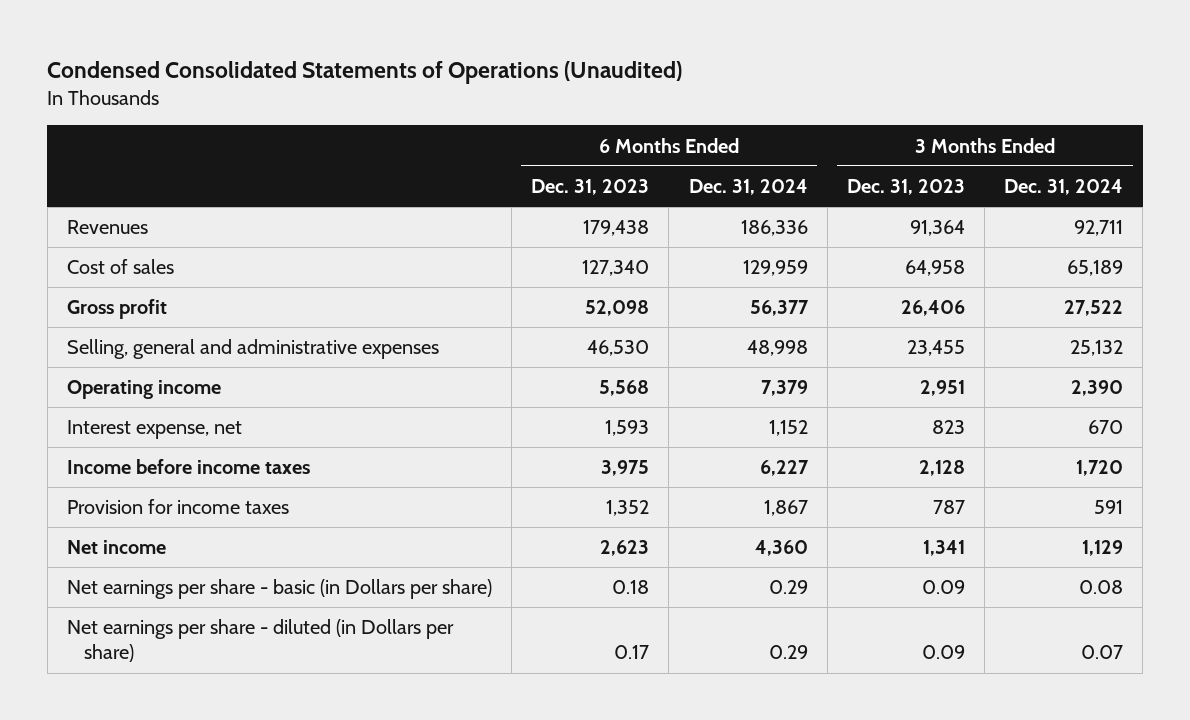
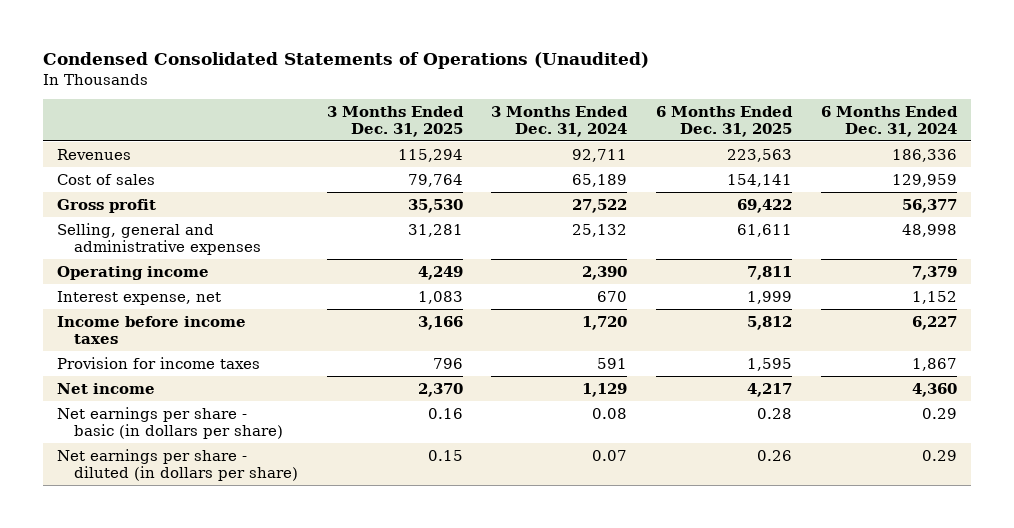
- | 6 Months Ended Dec. 31, 2023 | 6 Months Ended Dec. 31, 2024 | 3 Months Ended Dec. 31, 2023 | 3 Months Ended Dec. 31, 2024
+ | 3 Months Ended Dec. 31, 2025 | 3 Months Ended Dec. 31, 2024 | 6 Months Ended Dec. 31, 2025 | 6 Months Ended Dec. 31, 2024
- Net earnings per share - basic (in Dollars per share) | 0.18 | 0.29 | 0.09 | 0.08
- Net earnings per share - diluted (in Dollars per share) | 0.17 | 0.29 | 0.09 | 0.07
+ Net earnings per share - basic (in dollars per share) | 0.16 | 0.08 | 0.28 | 0.29
+ Net earnings per share - diluted (in dollars per share) | 0.15 | 0.07 | 0.26 | 0.29

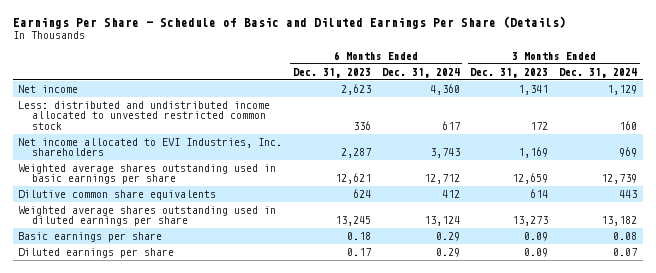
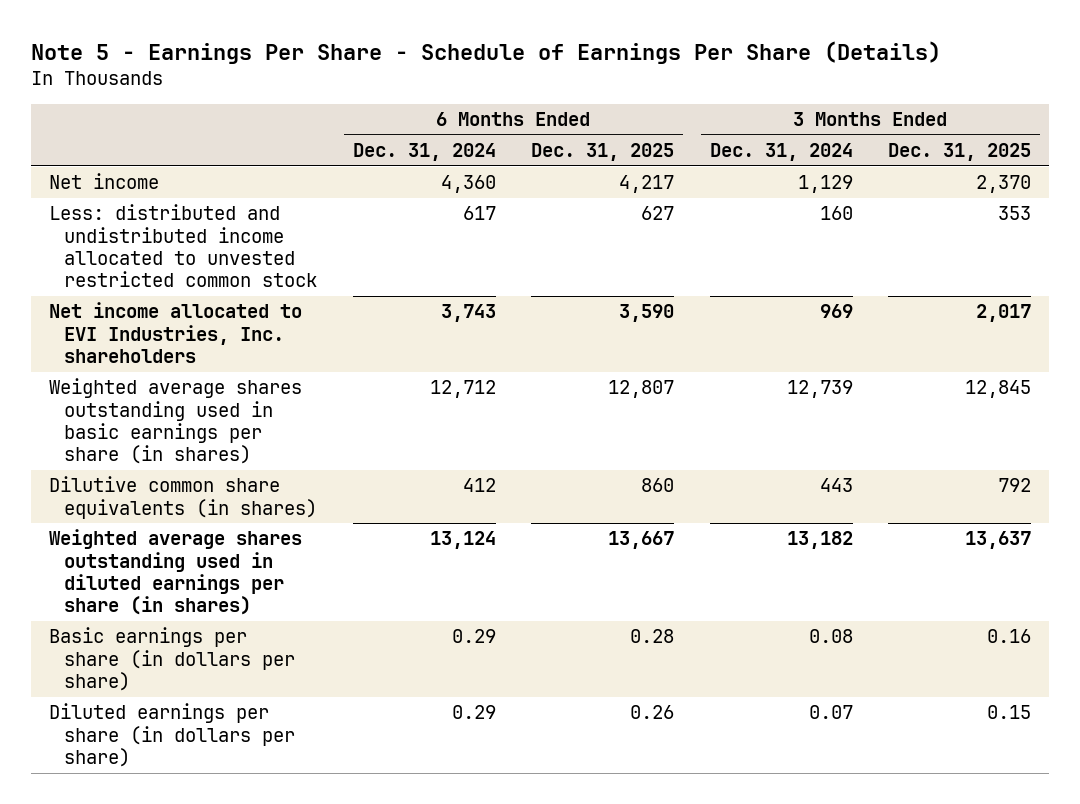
- Earnings Per Share - Schedule of Basic and Diluted Earnings Per Share (Details)
+ Note 5 - Earnings Per Share - Schedule of Earnings Per Share (Details)
- | 6 Months Ended Dec. 31, 2023 | 6 Months Ended Dec. 31, 2024 | 3 Months Ended Dec. 31, 2023 | 3 Months Ended Dec. 31, 2024
+ | 6 Months Ended Dec. 31, 2024 | 6 Months Ended Dec. 31, 2025 | 3 Months Ended Dec. 31, 2024 | 3 Months Ended Dec. 31, 2025
- Weighted average shares outstanding used in basic earnings per share | 12,621 | 12,712 | 12,659 | 12,739
- Dilutive common share equivalents | 624 | 412 | 614 | 443
- Weighted average shares outstanding used in diluted earnings per share | 13,245 | 13,124 | 13,273 | 13,182
- Basic earnings per share | 0.18 | 0.29 | 0.09 | 0.08
- Diluted earnings per share | 0.17 | 0.29 | 0.09 | 0.07
+ Weighted average shares outstanding used in basic earnings per share (in shares) | 12,712 | 12,807 | 12,739 | 12,845
+ Dilutive common share equivalents (in shares) | 412 | 860 | 443 | 792
+ Weighted average shares outstanding used in diluted earnings per share (in shares) | 13,124 | 13,667 | 13,182 | 13,637
+ Basic earnings per share (in dollars per share) | 0.29 | 0.28 | 0.08 | 0.16
+ Diluted earnings per share (in dollars per share) | 0.29 | 0.26 | 0.07 | 0.15

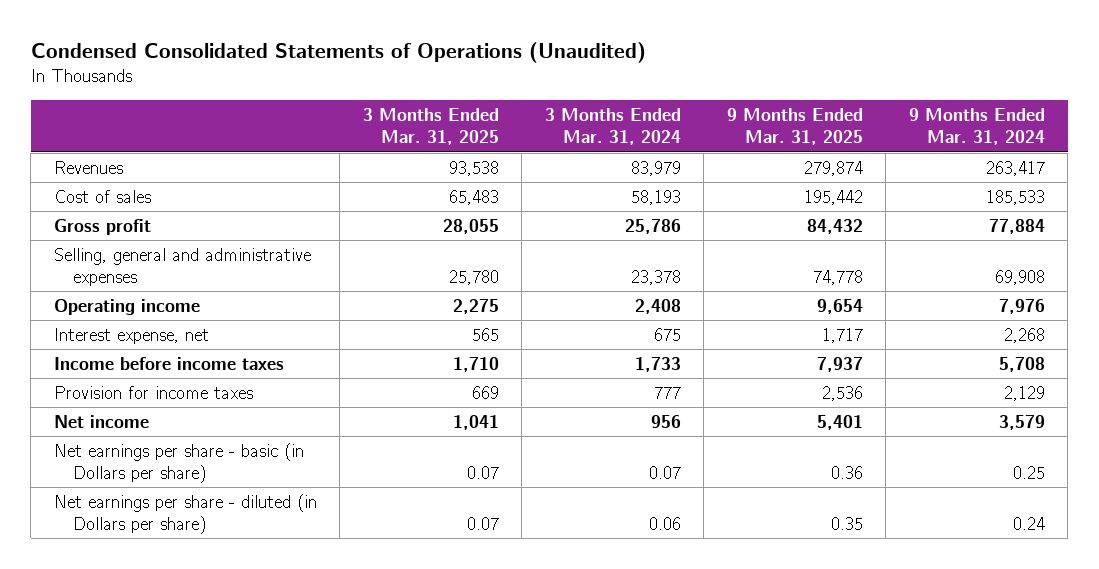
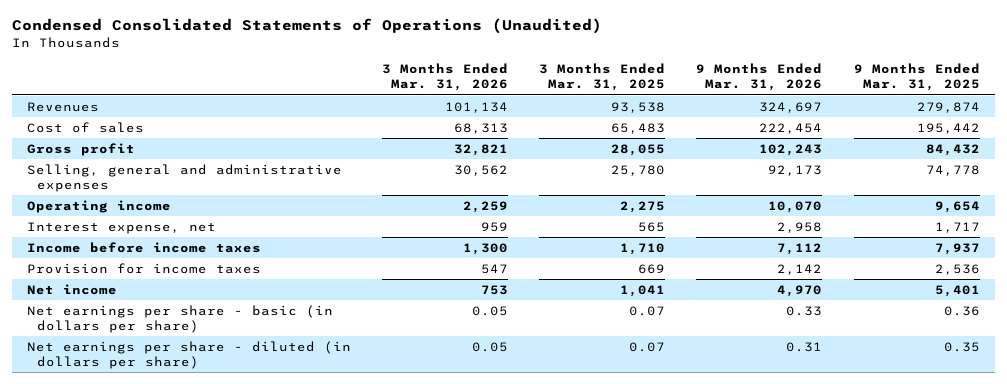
- | 3 Months Ended Mar. 31, 2025 | 3 Months Ended Mar. 31, 2024 | 9 Months Ended Mar. 31, 2025 | 9 Months Ended Mar. 31, 2024
+ | 3 Months Ended Mar. 31, 2026 | 3 Months Ended Mar. 31, 2025 | 9 Months Ended Mar. 31, 2026 | 9 Months Ended Mar. 31, 2025
- Net earnings per share - basic (in Dollars per share) | 0.07 | 0.07 | 0.36 | 0.25
- Net earnings per share - diluted (in Dollars per share) | 0.07 | 0.06 | 0.35 | 0.24
+ Net earnings per share - basic (in dollars per share) | 0.05 | 0.07 | 0.33 | 0.36
+ Net earnings per share - diluted (in dollars per share) | 0.05 | 0.07 | 0.31 | 0.35

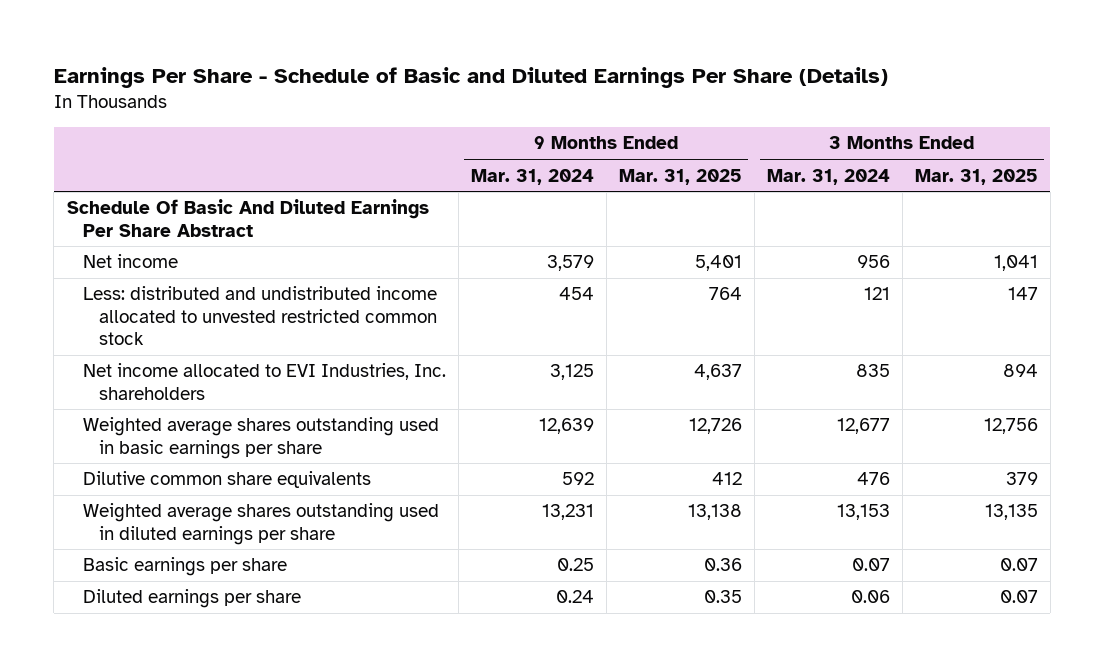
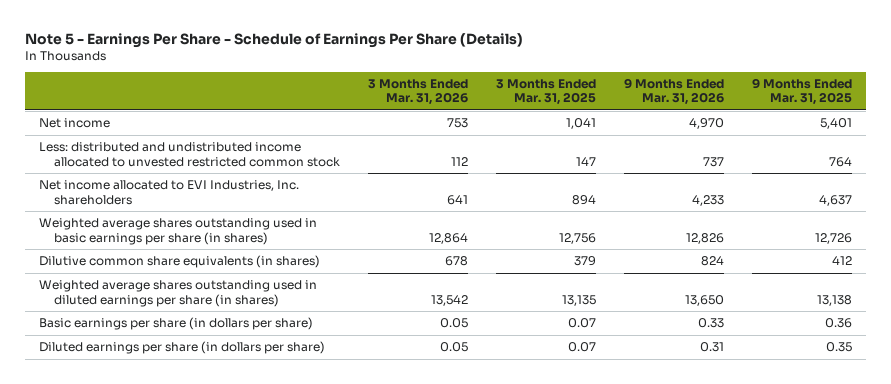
- Earnings Per Share - Schedule of Basic and Diluted Earnings Per Share (Details)
+ Note 5 - Earnings Per Share - Schedule of Earnings Per Share (Details)
- | 9 Months Ended Mar. 31, 2024 | 9 Months Ended Mar. 31, 2025 | 3 Months Ended Mar. 31, 2024 | 3 Months Ended Mar. 31, 2025
+ | 3 Months Ended Mar. 31, 2026 | 3 Months Ended Mar. 31, 2025 | 9 Months Ended Mar. 31, 2026 | 9 Months Ended Mar. 31, 2025
- Schedule Of Basic And Diluted Earnings Per Share Abstract
- Weighted average shares outstanding used in basic earnings per share | 12,639 | 12,726 | 12,677 | 12,756
- Dilutive common share equivalents | 592 | 412 | 476 | 379
- Weighted average shares outstanding used in diluted earnings per share | 13,231 | 13,138 | 13,153 | 13,135
- Basic earnings per share | 0.25 | 0.36 | 0.07 | 0.07
- Diluted earnings per share | 0.24 | 0.35 | 0.06 | 0.07
+ Weighted average shares outstanding used in basic earnings per share (in shares) | 12,864 | 12,756 | 12,826 | 12,726
+ Dilutive common share equivalents (in shares) | 678 | 379 | 824 | 412
+ Weighted average shares outstanding used in diluted earnings per share (in shares) | 13,542 | 13,135 | 13,650 | 13,138
+ Basic earnings per share (in dollars per share) | 0.05 | 0.07 | 0.33 | 0.36
+ Diluted earnings per share (in dollars per share) | 0.05 | 0.07 | 0.31 | 0.35

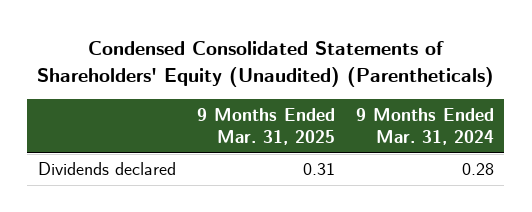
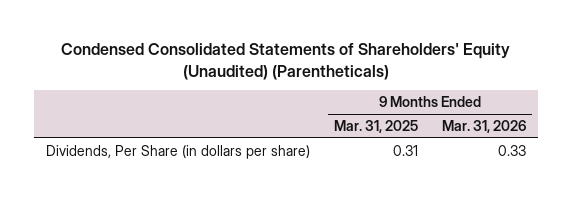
- | 9 Months Ended Mar. 31, 2025 | 9 Months Ended Mar. 31, 2024
+ | 9 Months Ended Mar. 31, 2025 | 9 Months Ended Mar. 31, 2026
- Dividends declared | 0.31 | 0.28
+ Dividends, Per Share (in dollars per share) | 0.31 | 0.33

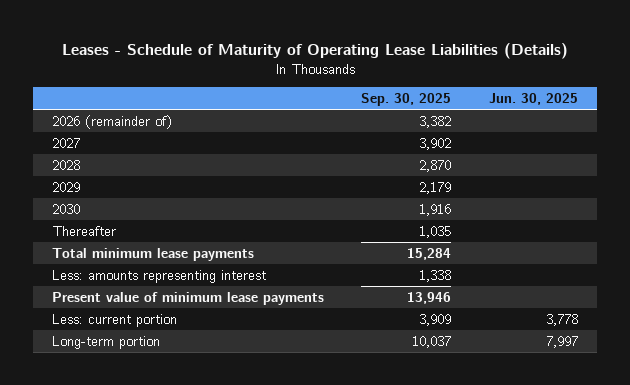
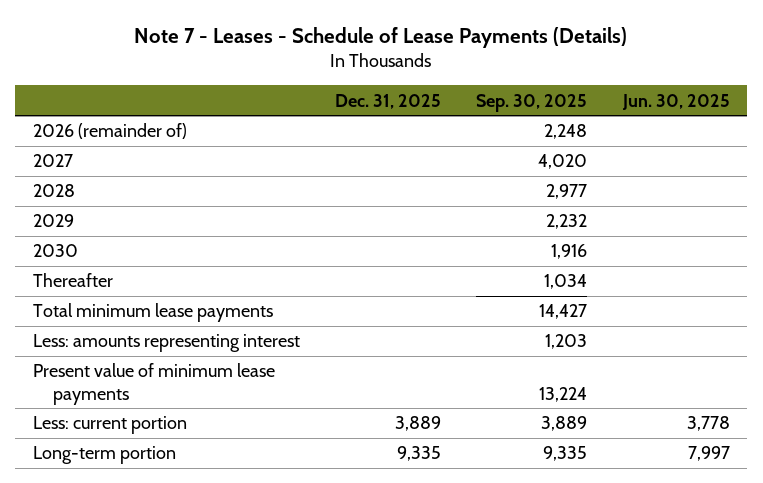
- Leases - Schedule of Maturity of Operating Lease Liabilities (Details)
+ Note 7 - Leases - Schedule of Lease Payments (Details)
- | Sep. 30, 2025 | Jun. 30, 2025
+ | Dec. 31, 2025 | Sep. 30, 2025 | Jun. 30, 2025
- 2026 (remainder of) | 3,382 |
- 2027 | 3,902 |
- 2028 | 2,870 |
- 2029 | 2,179 |
+ 2026 (remainder of) | | 2,248 |
+ 2027 | | 4,020 |
+ 2028 | | 2,977 |
+ 2029 | | 2,232 |
- Thereafter | 1,035 |
- Total minimum lease payments | 15,284 |
- Less: amounts representing interest | 1,338 |
- Present value of minimum lease payments | 13,946 |
- Less: current portion | 3,909 | 3,778
- Long-term portion | 10,037 | 7,997
+ Thereafter | | 1,034 |
+ Total minimum lease payments | | 14,427 |
+ Less: amounts representing interest | | 1,203 |
+ Present value of minimum lease payments | | 13,224 |
+ Less: current portion | 3,889 | 3,889 | 3,778
+ Long-term portion | 9,335 | 9,335 | 7,997

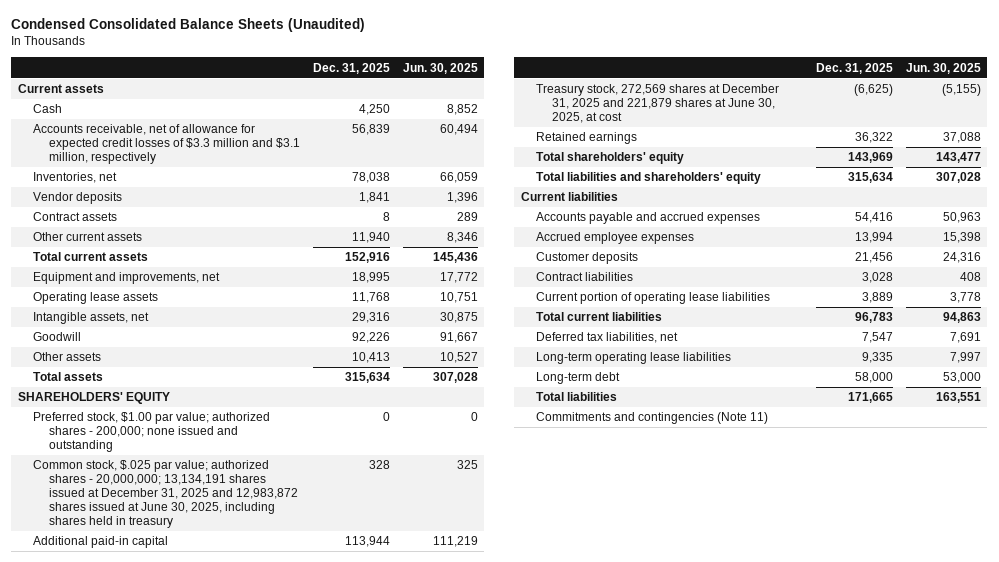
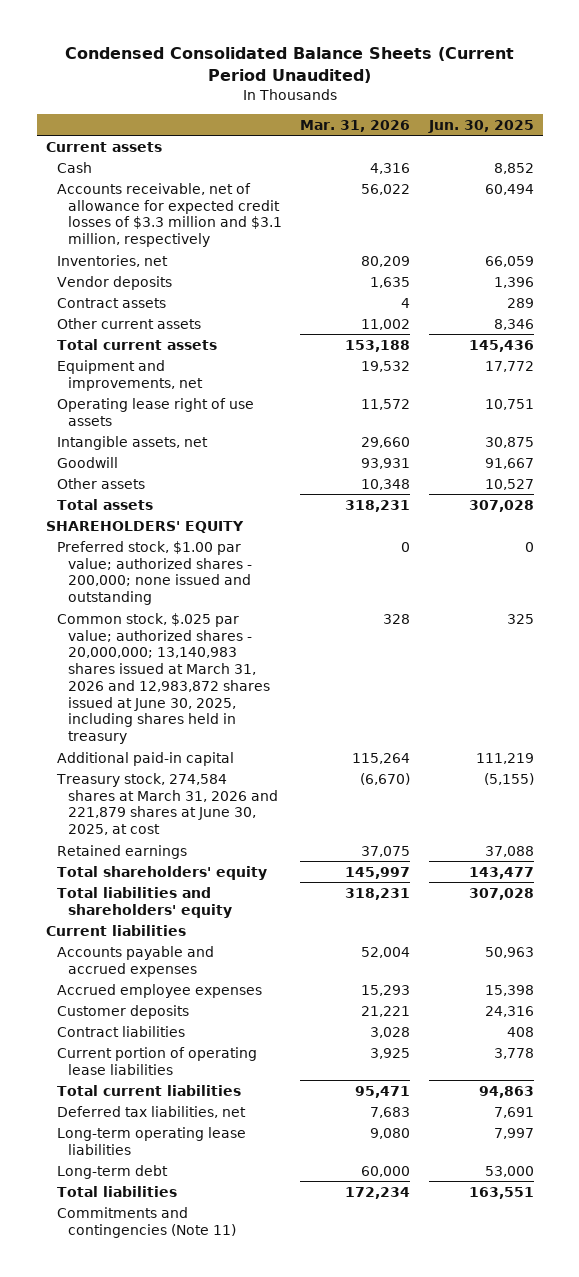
- Condensed Consolidated Balance Sheets (Unaudited)
+ Condensed Consolidated Balance Sheets (Current Period Unaudited)
- | Dec. 31, 2025 | Jun. 30, 2025
+ | Mar. 31, 2026 | Jun. 30, 2025
- Operating lease assets | 11,768 | 10,751
+ Operating lease right of use assets | 11,572 | 10,751
- Common stock, $.025 par value; authorized shares - 20,000,000; 13,134,191 shares issued at December 31, 2025 and 12,983,872 shares issued at June 30, 2025, including shares held in treasury | 328 | 325
+ Common stock, $.025 par value; authorized shares - 20,000,000; 13,140,983 shares issued at March 31, 2026 and 12,983,872 shares issued at June 30, 2025, including shares held in treasury | 328 | 325
- Treasury stock, 272,569 shares at December 31, 2025 and 221,879 shares at June 30, 2025, at cost | (6,625) | (5,155)
+ Treasury stock, 274,584 shares at March 31, 2026 and 221,879 shares at June 30, 2025, at cost | (6,670) | (5,155)

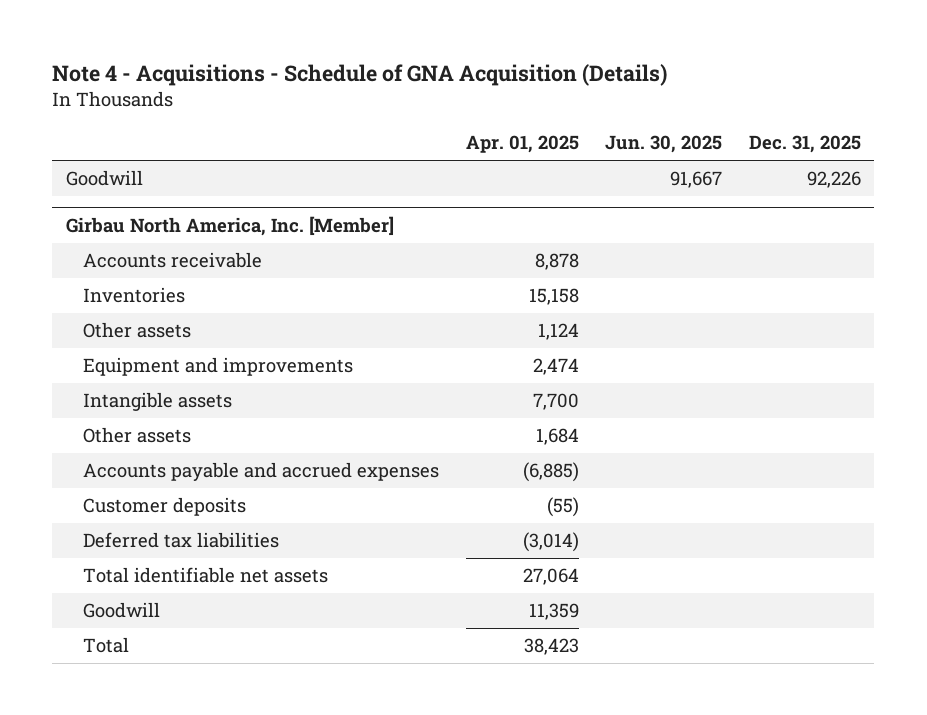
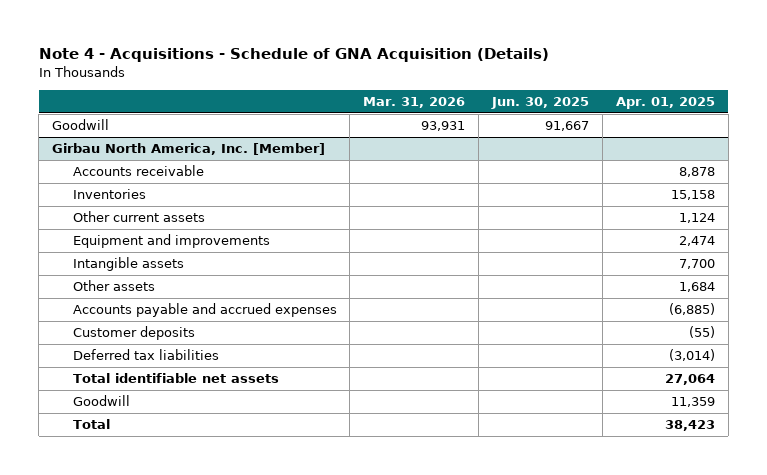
- | Apr. 01, 2025 | Jun. 30, 2025 | Dec. 31, 2025
+ | Mar. 31, 2026 | Jun. 30, 2025 | Apr. 01, 2025
@ Girbau North America, Inc. [Member]
- Other assets | 1,124 | |
+ Other current assets | | | 1,124

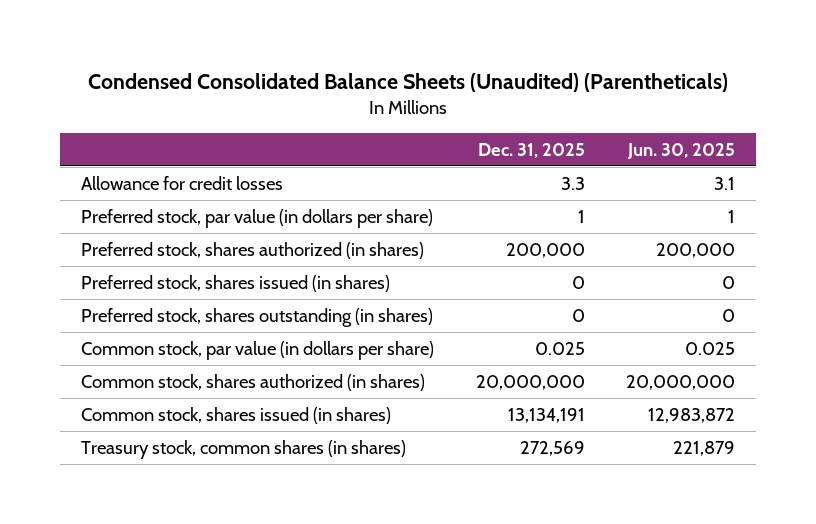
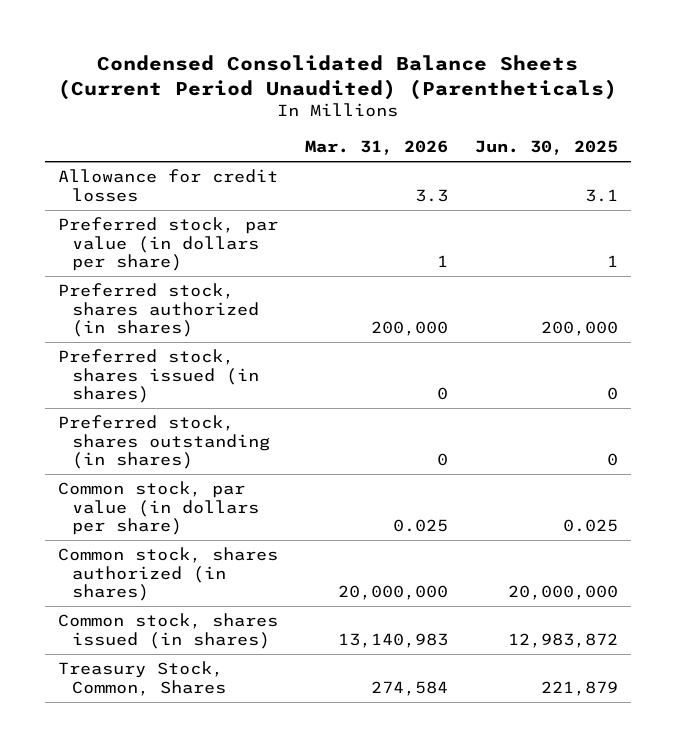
- Condensed Consolidated Balance Sheets (Unaudited) (Parentheticals)
+ Condensed Consolidated Balance Sheets (Current Period Unaudited) (Parentheticals)
- | Dec. 31, 2025 | Jun. 30, 2025
+ | Mar. 31, 2026 | Jun. 30, 2025
- Treasury stock, common shares (in shares) | 272,569 | 221,879
+ Treasury Stock, Common, Shares | 274,584 | 221,879

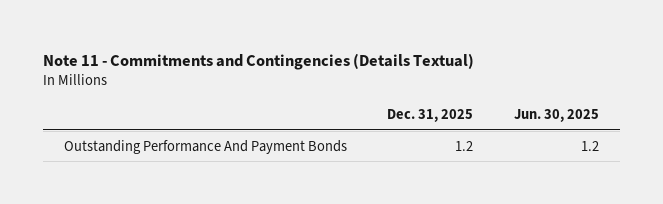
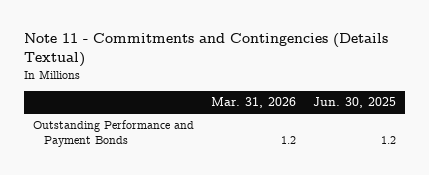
- | Dec. 31, 2025 | Jun. 30, 2025
+ | Mar. 31, 2026 | Jun. 30, 2025
- Outstanding Performance And Payment Bonds | 1.2 | 1.2
+ Outstanding Performance and Payment Bonds | 1.2 | 1.2

